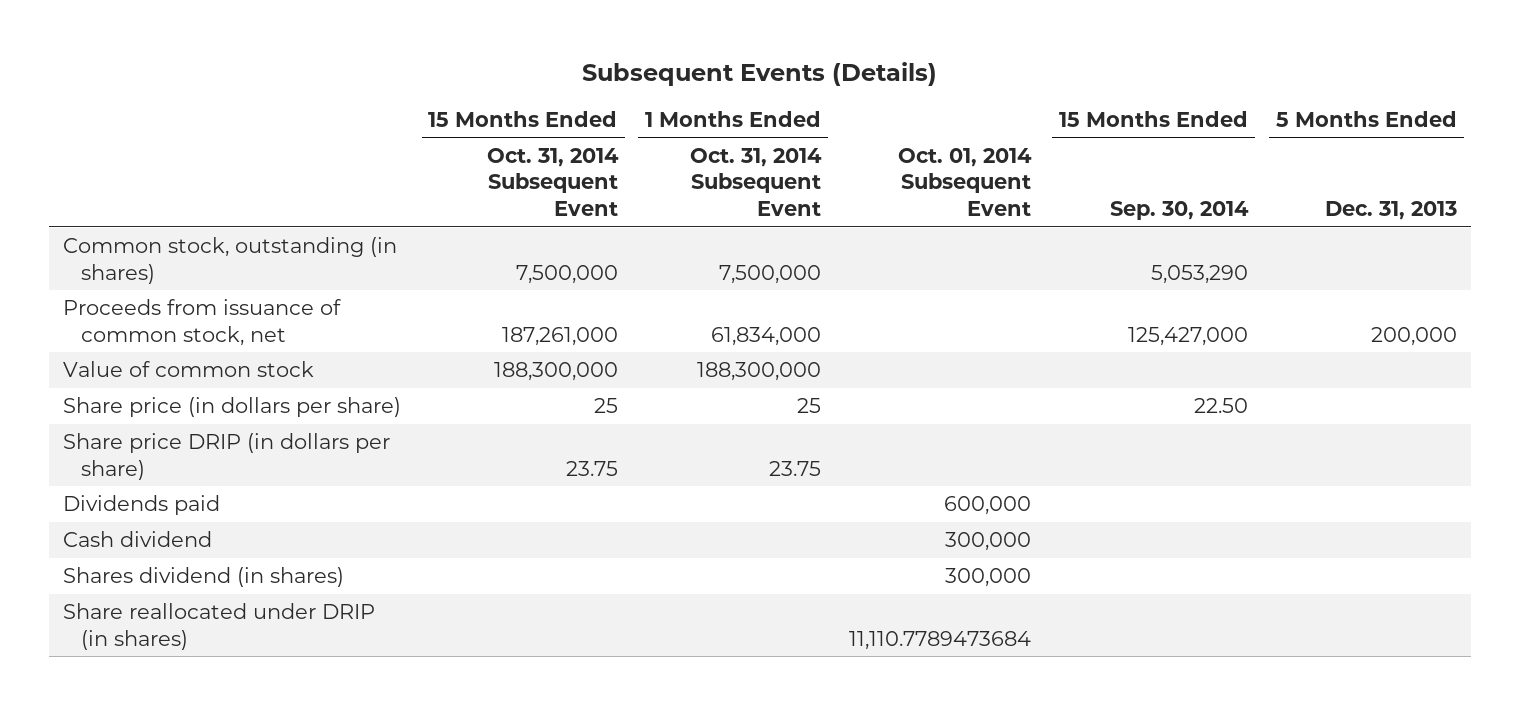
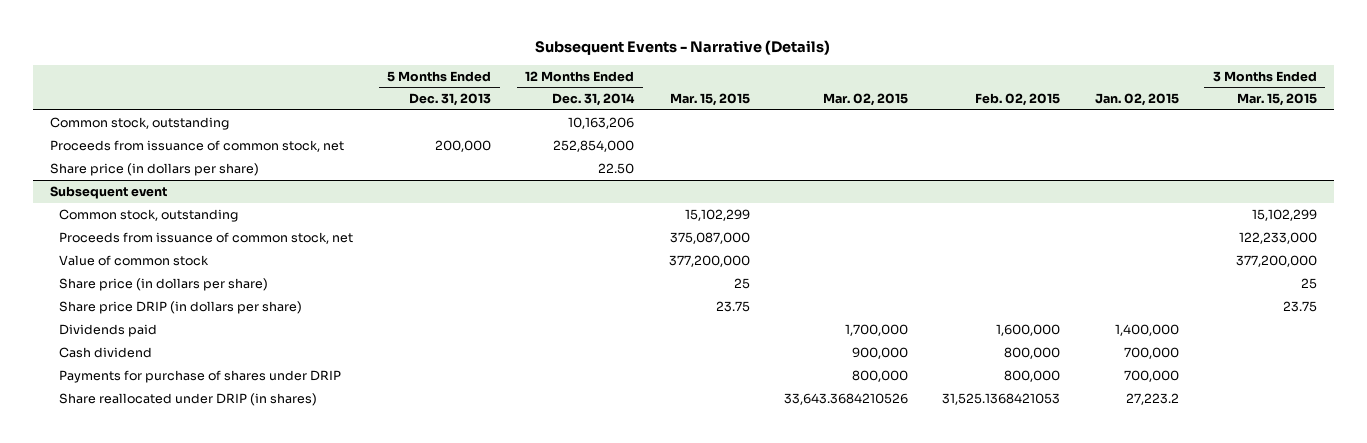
- Subsequent Events (Details)
+ Subsequent Events - Narrative (Details)
- | 15 Months Ended Oct. 31, 2014 Subsequent Event | 1 Months Ended Oct. 31, 2014 Subsequent Event | Oct. 01, 2014 Subsequent Event | 15 Months Ended Sep. 30, 2014 | 5 Months Ended Dec. 31, 2013
+ | 5 Months Ended Dec. 31, 2013 | 12 Months Ended Dec. 31, 2014 | Mar. 15, 2015 | Mar. 02, 2015 | Feb. 02, 2015 | Jan. 02, 2015 | 3 Months Ended Mar. 15, 2015
- Common stock, outstanding (in shares) | 7,500,000 | 7,500,000 | | 5,053,290 |
+ Common stock, outstanding | | 10,163,206 | | | | |
- Value of common stock | 188,300,000 | 188,300,000 | | |
- Share price DRIP (in dollars per share) | 23.75 | 23.75 | | |
- Dividends paid | | | 600,000 | |
- Cash dividend | | | 300,000 | |
- Shares dividend (in shares) | | | 300,000 | |
- Share reallocated under DRIP (in shares) | | | 11,110.7789473684 | |
+ Subsequent event
+ Common stock, outstanding | | | 15,102,299 | | | | 15,102,299
+ Proceeds from issuance of common stock, net | | | 375,087,000 | | | | 122,233,000
+ Value of common stock | | | 377,200,000 | | | | 377,200,000
+ Share price (in dollars per share) | | | 25 | | | | 25
+ Share price DRIP (in dollars per share) | | | 23.75 | | | | 23.75
+ Dividends paid | | | | 1,700,000 | 1,600,000 | 1,400,000 |
+ Cash dividend | | | | 900,000 | 800,000 | 700,000 |
+ Payments for purchase of shares under DRIP | | | | 800,000 | 800,000 | 700,000 |
+ Share reallocated under DRIP (in shares) | | | | 33,643.3684210526 | 31,525.1368421053 | 27,223.2 |

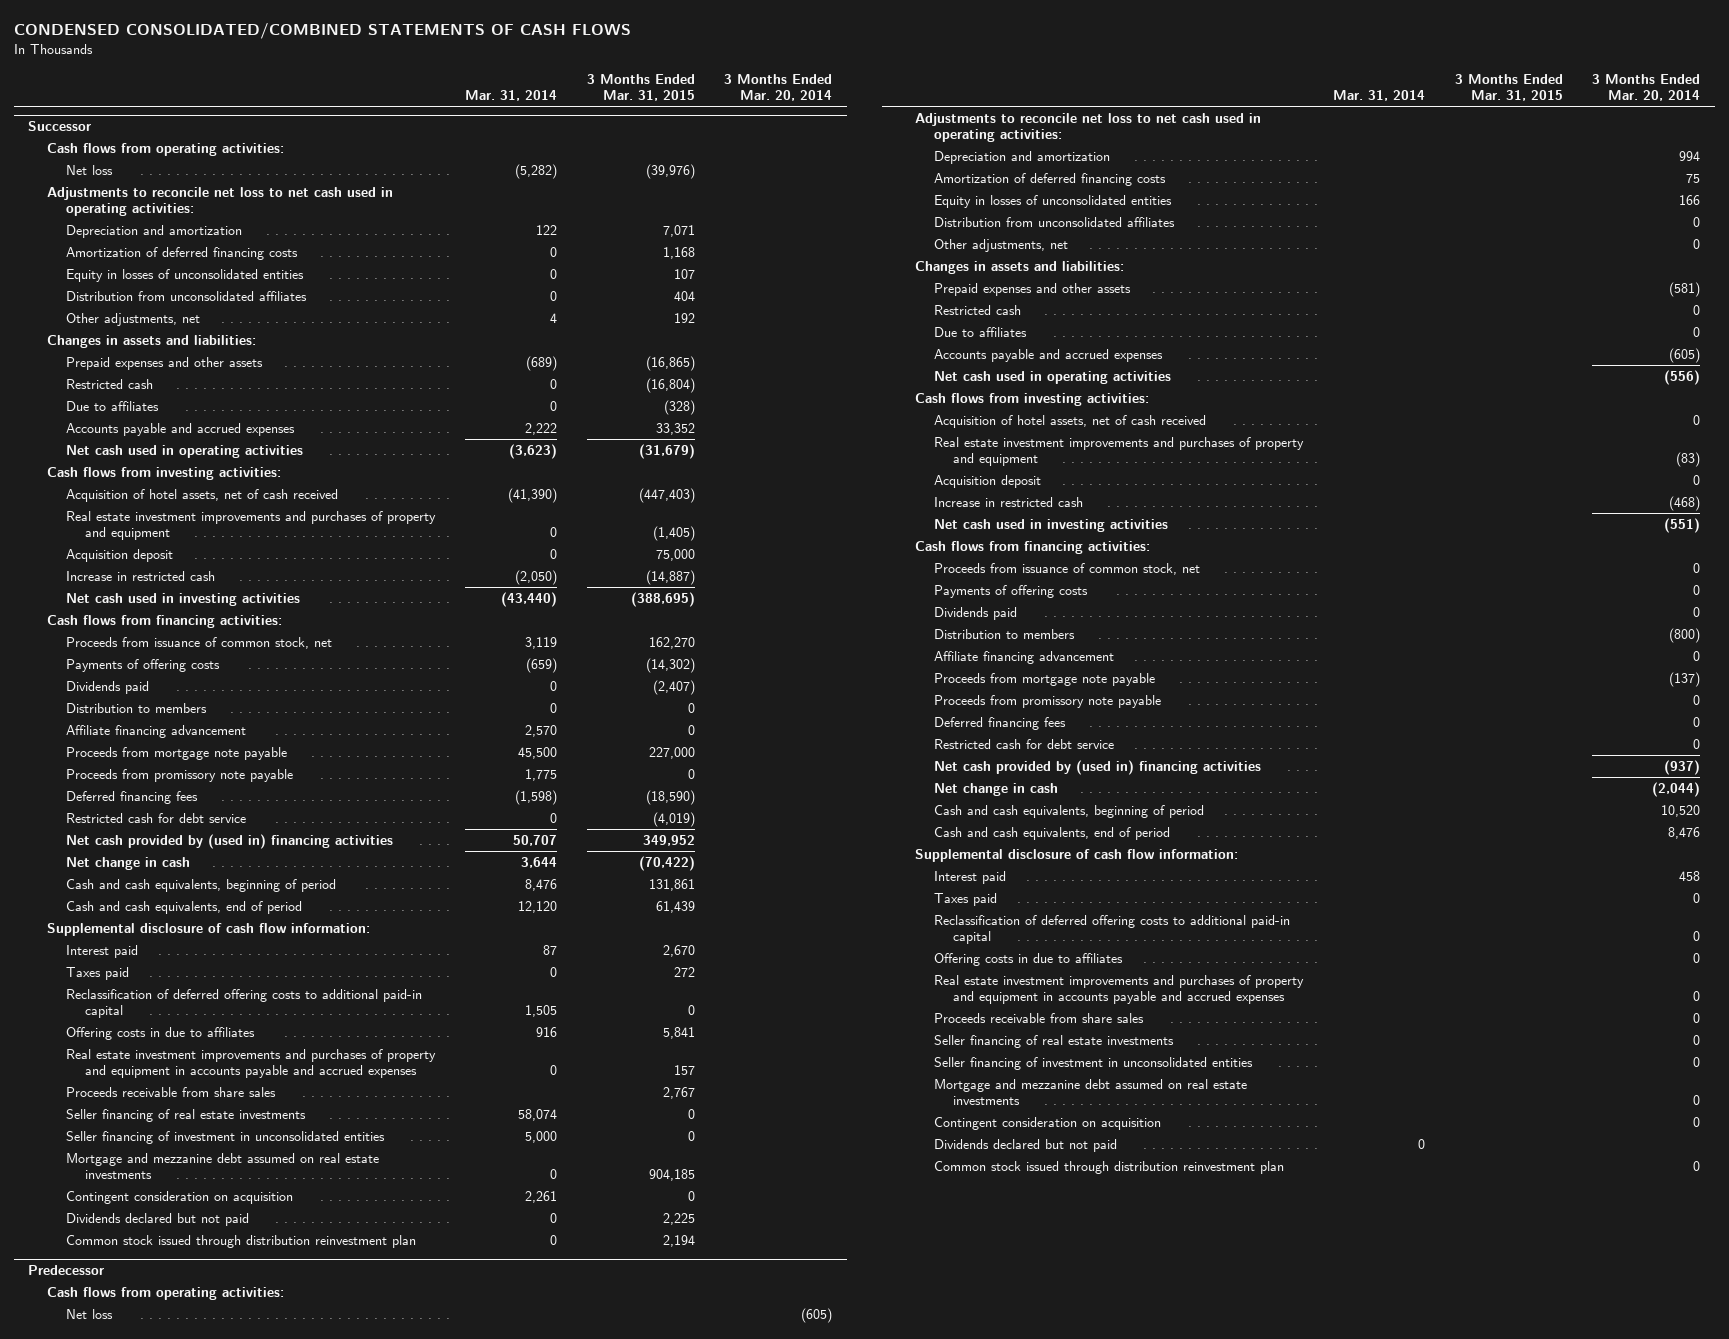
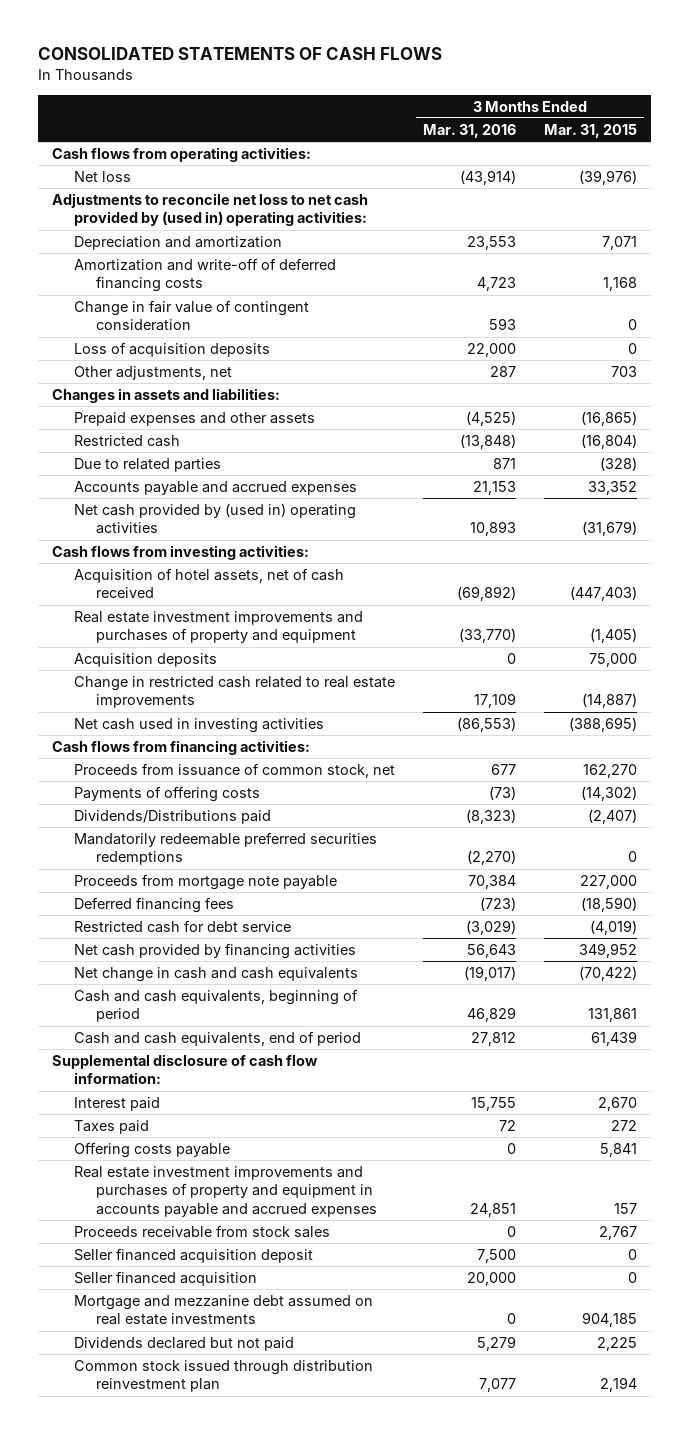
- CONDENSED CONSOLIDATED/COMBINED STATEMENTS OF CASH FLOWS
+ CONSOLIDATED STATEMENTS OF CASH FLOWS
- | Mar. 31, 2014 | 3 Months Ended Mar. 31, 2015 | 3 Months Ended Mar. 20, 2014
+ | 3 Months Ended Mar. 31, 2016 | 3 Months Ended Mar. 31, 2015
- Successor
- Adjustments to reconcile net loss to net cash used in operating activities:
+ Adjustments to reconcile net loss to net cash provided by (used in) operating activities:
- Amortization of deferred financing costs | 0 | 1,168 |
- Equity in losses of unconsolidated entities | 0 | 107 |
- Distribution from unconsolidated affiliates | 0 | 404 |
- Other adjustments, net | 4 | 192 |
+ Amortization and write-off of deferred financing costs | 4,723 | 1,168
+ Change in fair value of contingent consideration | 593 | 0
+ Loss of acquisition deposits | 22,000 | 0
+ Other adjustments, net | 287 | 703
- Due to affiliates | 0 | (328) |
+ Due to related parties | 871 | (328)
- Net cash used in operating activities | (3,623) | (31,679) |
+ Net cash provided by (used in) operating activities | 10,893 | (31,679)
- Acquisition deposit | 0 | 75,000 |
- Increase in restricted cash | (2,050) | (14,887) |
+ Acquisition deposits | 0 | 75,000
+ Change in restricted cash related to real estate improvements | 17,109 | (14,887)
- Dividends paid | 0 | (2,407) |
- Distribution to members | 0 | 0 |
- Affiliate financing advancement | 2,570 | 0 |
+ Dividends/Distributions paid | (8,323) | (2,407)
+ Mandatorily redeemable preferred securities redemptions | (2,270) | 0
- Proceeds from promissory note payable | 1,775 | 0 |
- Net cash provided by (used in) financing activities | 50,707 | 349,952 |
- Net change in cash | 3,644 | (70,422) |
+ Net cash provided by financing activities | 56,643 | 349,952
+ Net change in cash and cash equivalents | (19,017) | (70,422)
- Reclassification of deferred offering costs to additional paid-in capital | 1,505 | 0 |
- Offering costs in due to affiliates | 916 | 5,841 |
+ Offering costs payable | 0 | 5,841
- Proceeds receivable from share sales | | 2,767 |
- Seller financing of real estate investments | 58,074 | 0 |
- Seller financing of investment in unconsolidated entities | 5,000 | 0 |
+ Proceeds receivable from stock sales | 0 | 2,767
+ Seller financed acquisition deposit | 7,500 | 0
+ Seller financed acquisition | 20,000 | 0
- Contingent consideration on acquisition | 2,261 | 0 |
- Predecessor
- Cash flows from operating activities:
- Net loss | | | (605)
- Adjustments to reconcile net loss to net cash used in operating activities:
- Depreciation and amortization | | | 994
- Amortization of deferred financing costs | | | 75
- Equity in losses of unconsolidated entities | | | 166
- Distribution from unconsolidated affiliates | | | 0
- Other adjustments, net | | | 0
- Changes in assets and liabilities:
- Prepaid expenses and other assets | | | (581)
- Restricted cash | | | 0
- Due to affiliates | | | 0
- Accounts payable and accrued expenses | | | (605)
- Net cash used in operating activities | | | (556)
- Cash flows from investing activities:
- Acquisition of hotel assets, net of cash received | | | 0
- Real estate investment improvements and purchases of property and equipment | | | (83)
- Acquisition deposit | | | 0
- Increase in restricted cash | | | (468)
- Net cash used in investing activities | | | (551)
- Cash flows from financing activities:
- Proceeds from issuance of common stock, net | | | 0
- Payments of offering costs | | | 0
- Dividends paid | | | 0
- Distribution to members | | | (800)
- Affiliate financing advancement | | | 0
- Proceeds from mortgage note payable | | | (137)
- Proceeds from promissory note payable | | | 0
- Deferred financing fees | | | 0
- Restricted cash for debt service | | | 0
- Net cash provided by (used in) financing activities | | | (937)
- Net change in cash | | | (2,044)
- Cash and cash equivalents, beginning of period | | | 10,520
- Cash and cash equivalents, end of period | | | 8,476
- Supplemental disclosure of cash flow information:
- Interest paid | | | 458
- Taxes paid | | | 0
- Reclassification of deferred offering costs to additional paid-in capital | | | 0
- Offering costs in due to affiliates | | | 0
- Real estate investment improvements and purchases of property and equipment in accounts payable and accrued expenses | | | 0
- Proceeds receivable from share sales | | | 0
- Seller financing of real estate investments | | | 0
- Seller financing of investment in unconsolidated entities | | | 0
- Mortgage and mezzanine debt assumed on real estate investments | | | 0
- Contingent consideration on acquisition | | | 0
- Dividends declared but not paid | 0 | |
- Common stock issued through distribution reinvestment plan | | | 0

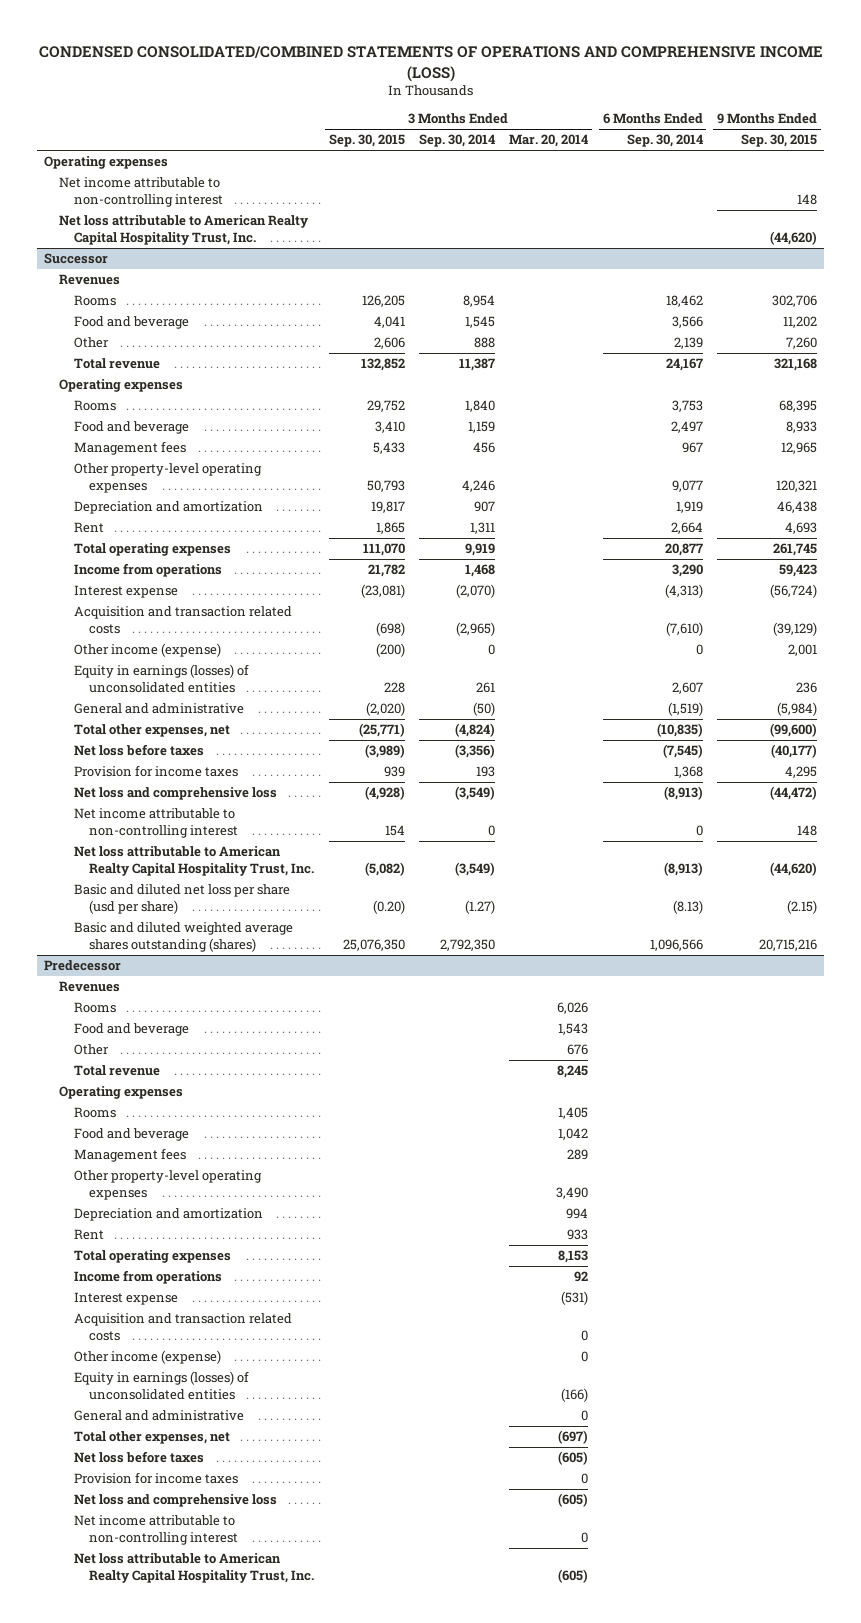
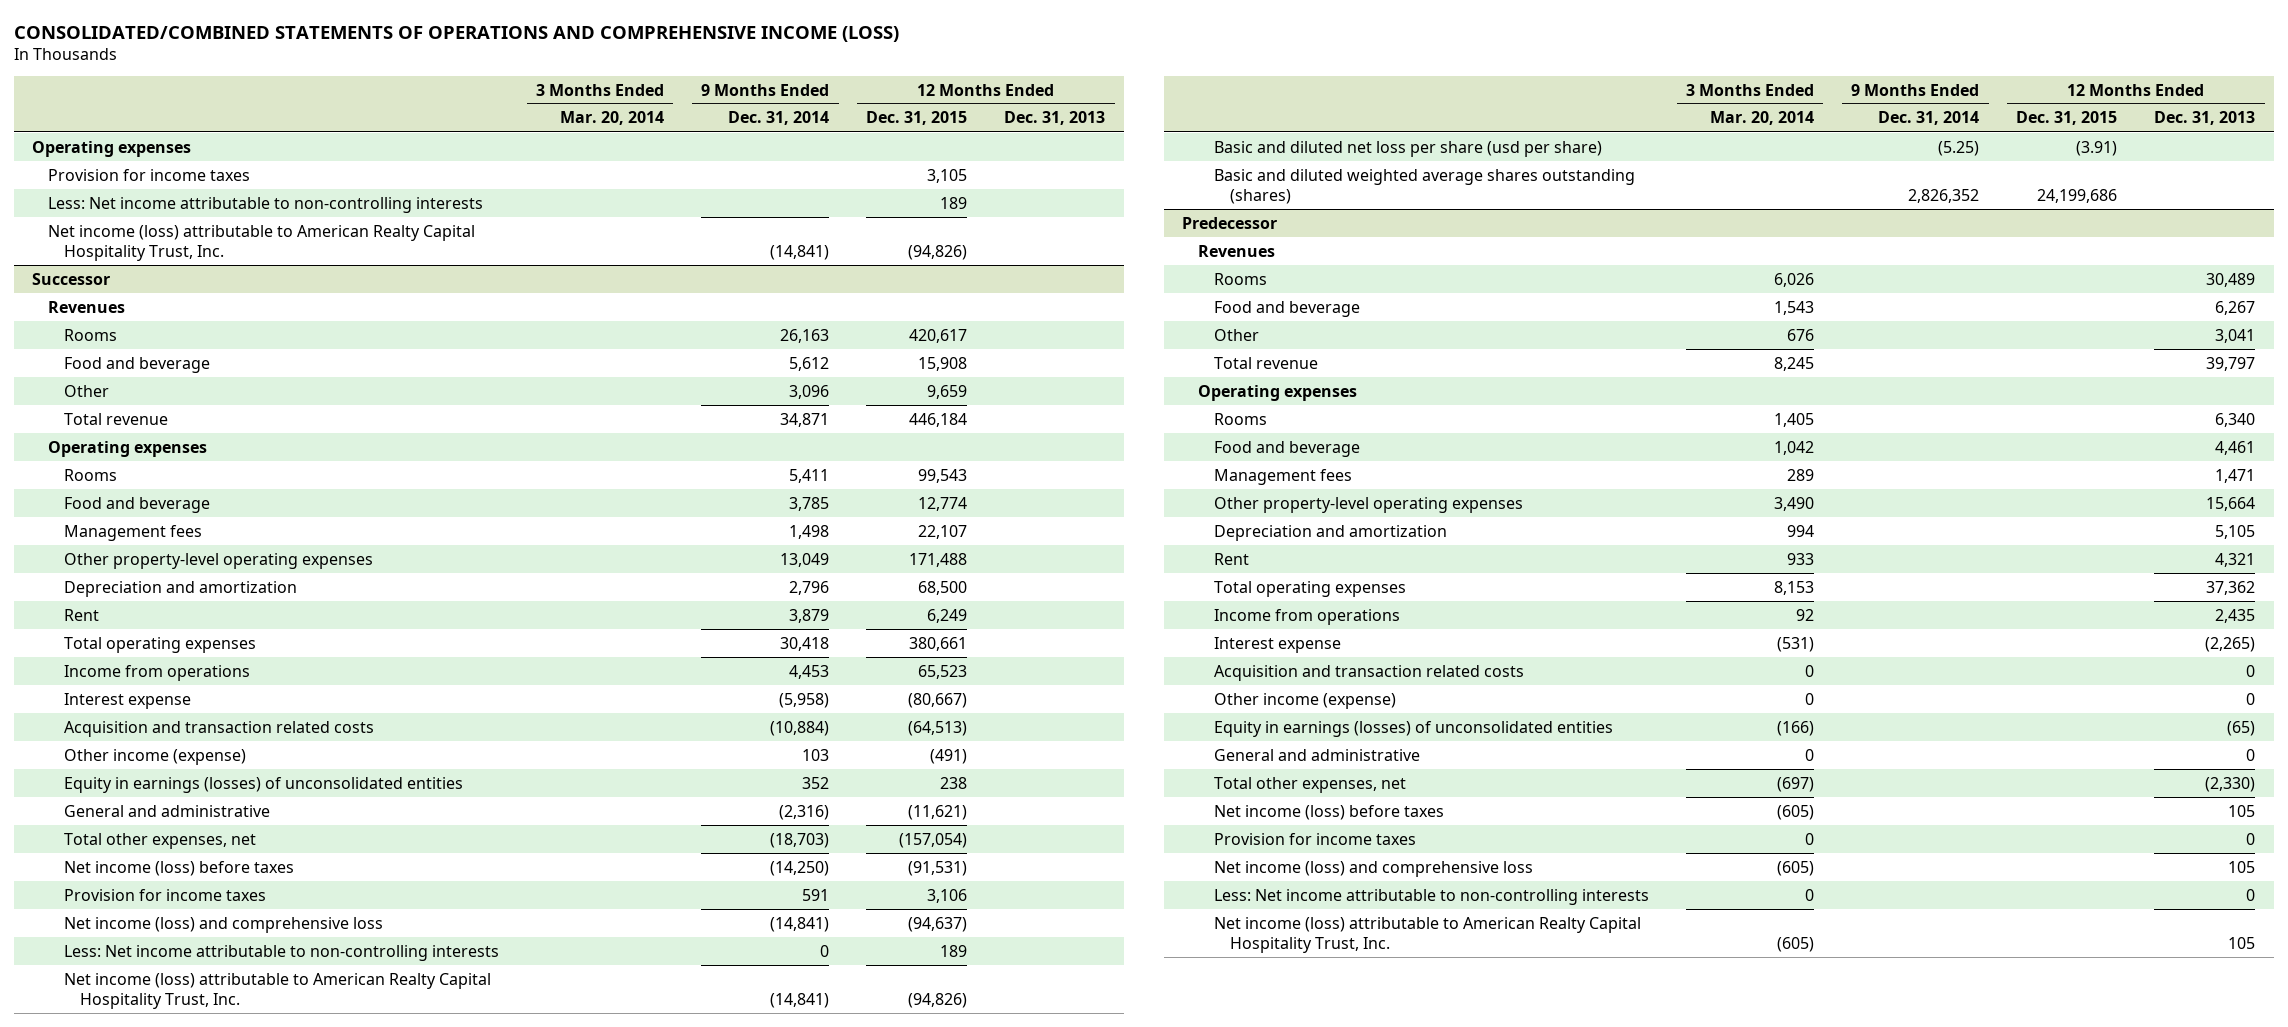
- CONDENSED CONSOLIDATED/COMBINED STATEMENTS OF OPERATIONS AND COMPREHENSIVE INCOME (LOSS)
+ CONSOLIDATED/COMBINED STATEMENTS OF OPERATIONS AND COMPREHENSIVE INCOME (LOSS)
- | 3 Months Ended Sep. 30, 2015 | 3 Months Ended Sep. 30, 2014 | 3 Months Ended Mar. 20, 2014 | 6 Months Ended Sep. 30, 2014 | 9 Months Ended Sep. 30, 2015
+ | 3 Months Ended Mar. 20, 2014 | 9 Months Ended Dec. 31, 2014 | 12 Months Ended Dec. 31, 2015 | 12 Months Ended Dec. 31, 2013
- Net income attributable to non-controlling interest | | | | | 148
- Net loss attributable to American Realty Capital Hospitality Trust, Inc. | | | | | (44,620)
+ Provision for income taxes | | | 3,105 |
+ Less: Net income attributable to non-controlling interests | | | 189 |
+ Net income (loss) attributable to American Realty Capital Hospitality Trust, Inc. | | (14,841) | (94,826) |
@ Successor
- Net loss before taxes | (3,989) | (3,356) | | (7,545) | (40,177)
+ Net income (loss) before taxes | | (14,250) | (91,531) |
- Net loss and comprehensive loss | (4,928) | (3,549) | | (8,913) | (44,472)
- Net income attributable to non-controlling interest | 154 | 0 | | 0 | 148
- Net loss attributable to American Realty Capital Hospitality Trust, Inc. | (5,082) | (3,549) | | (8,913) | (44,620)
+ Net income (loss) and comprehensive loss | | (14,841) | (94,637) |
+ Less: Net income attributable to non-controlling interests | | 0 | 189 |
+ Net income (loss) attributable to American Realty Capital Hospitality Trust, Inc. | | (14,841) | (94,826) |
@ Predecessor
- Net loss before taxes | | | (605) | |
+ Net income (loss) before taxes | (605) | | | 105
- Net loss and comprehensive loss | | | (605) | |
- Net income attributable to non-controlling interest | | | 0 | |
- Net loss attributable to American Realty Capital Hospitality Trust, Inc. | | | (605) | |
+ Net income (loss) and comprehensive loss | (605) | | | 105
+ Less: Net income attributable to non-controlling interests | 0 | | | 0
+ Net income (loss) attributable to American Realty Capital Hospitality Trust, Inc. | (605) | | | 105

